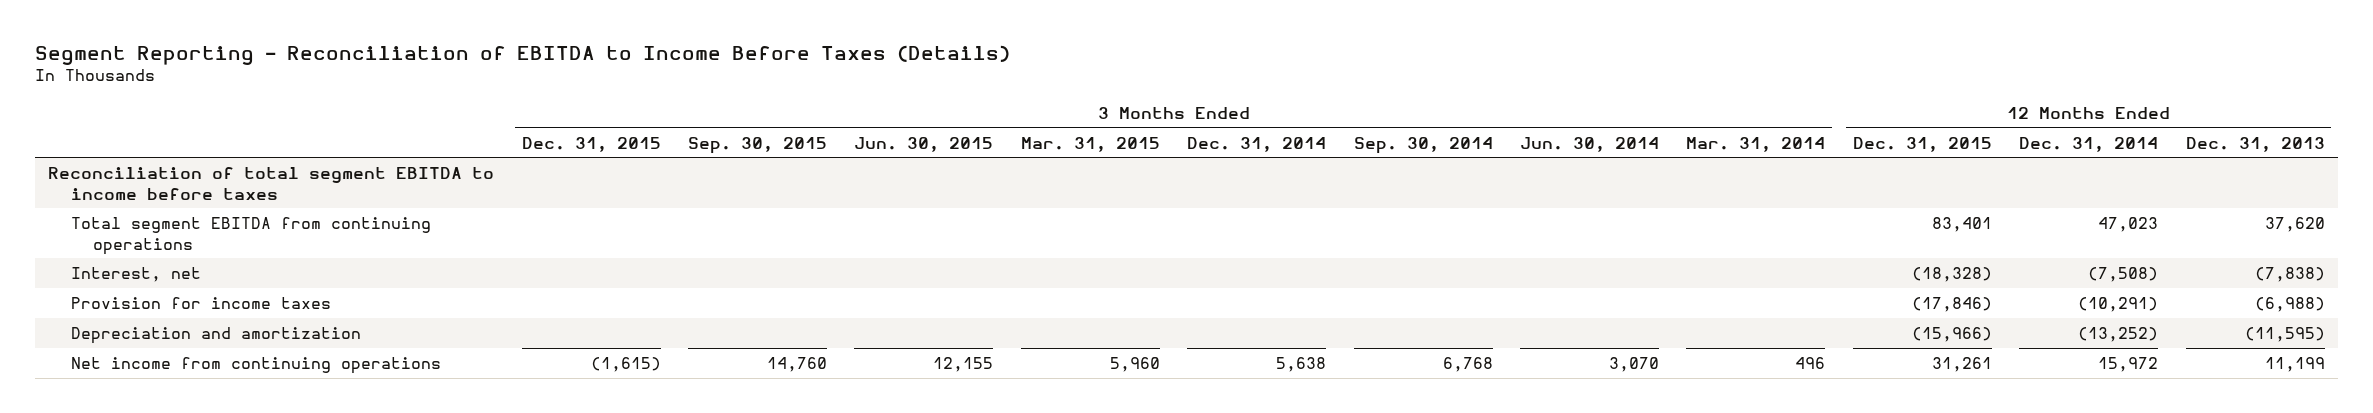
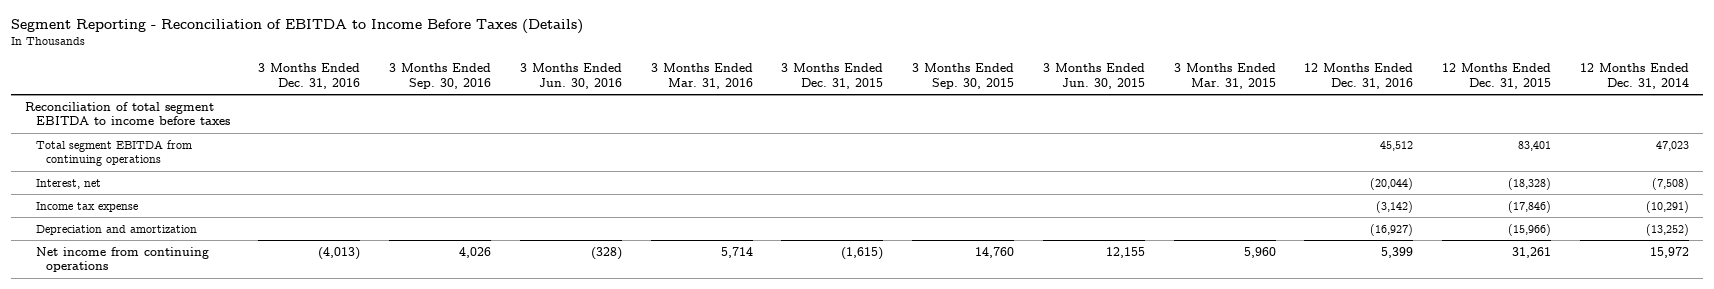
- | 3 Months Ended Dec. 31, 2015 | 3 Months Ended Sep. 30, 2015 | 3 Months Ended Jun. 30, 2015 | 3 Months Ended Mar. 31, 2015 | 3 Months Ended Dec. 31, 2014 | 3 Months Ended Sep. 30, 2014 | 3 Months Ended Jun. 30, 2014 | 3 Months Ended Mar. 31, 2014 | 12 Months Ended Dec. 31, 2015 | 12 Months Ended Dec. 31, 2014 | 12 Months Ended Dec. 31, 2013
+ | 3 Months Ended Dec. 31, 2016 | 3 Months Ended Sep. 30, 2016 | 3 Months Ended Jun. 30, 2016 | 3 Months Ended Mar. 31, 2016 | 3 Months Ended Dec. 31, 2015 | 3 Months Ended Sep. 30, 2015 | 3 Months Ended Jun. 30, 2015 | 3 Months Ended Mar. 31, 2015 | 12 Months Ended Dec. 31, 2016 | 12 Months Ended Dec. 31, 2015 | 12 Months Ended Dec. 31, 2014
- Provision for income taxes | | | | | | | | | (17,846) | (10,291) | (6,988)
+ Income tax expense | | | | | | | | | (3,142) | (17,846) | (10,291)

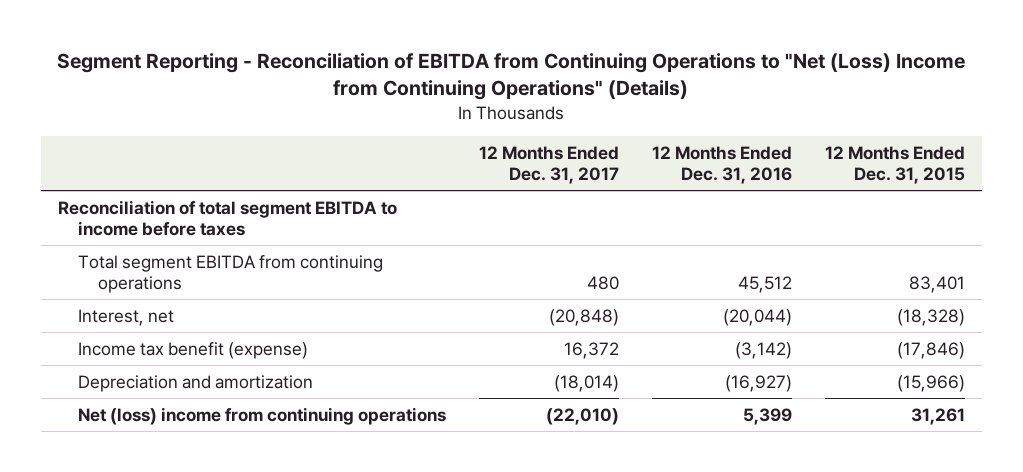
- Segment Reporting - Reconciliation of EBITDA to Income Before Taxes (Details)
+ Segment Reporting - Reconciliation of EBITDA from Continuing Operations to "Net (Loss) Income from Continuing Operations" (Details)
- | 3 Months Ended Dec. 31, 2016 | 3 Months Ended Sep. 30, 2016 | 3 Months Ended Jun. 30, 2016 | 3 Months Ended Mar. 31, 2016 | 3 Months Ended Dec. 31, 2015 | 3 Months Ended Sep. 30, 2015 | 3 Months Ended Jun. 30, 2015 | 3 Months Ended Mar. 31, 2015 | 12 Months Ended Dec. 31, 2016 | 12 Months Ended Dec. 31, 2015 | 12 Months Ended Dec. 31, 2014
+ | 12 Months Ended Dec. 31, 2017 | 12 Months Ended Dec. 31, 2016 | 12 Months Ended Dec. 31, 2015
- Income tax expense | | | | | | | | | (3,142) | (17,846) | (10,291)
+ Income tax benefit (expense) | 16,372 | (3,142) | (17,846)
- Net income from continuing operations | (4,013) | 4,026 | (328) | 5,714 | (1,615) | 14,760 | 12,155 | 5,960 | 5,399 | 31,261 | 15,972
+ Net (loss) income from continuing operations | (22,010) | 5,399 | 31,261

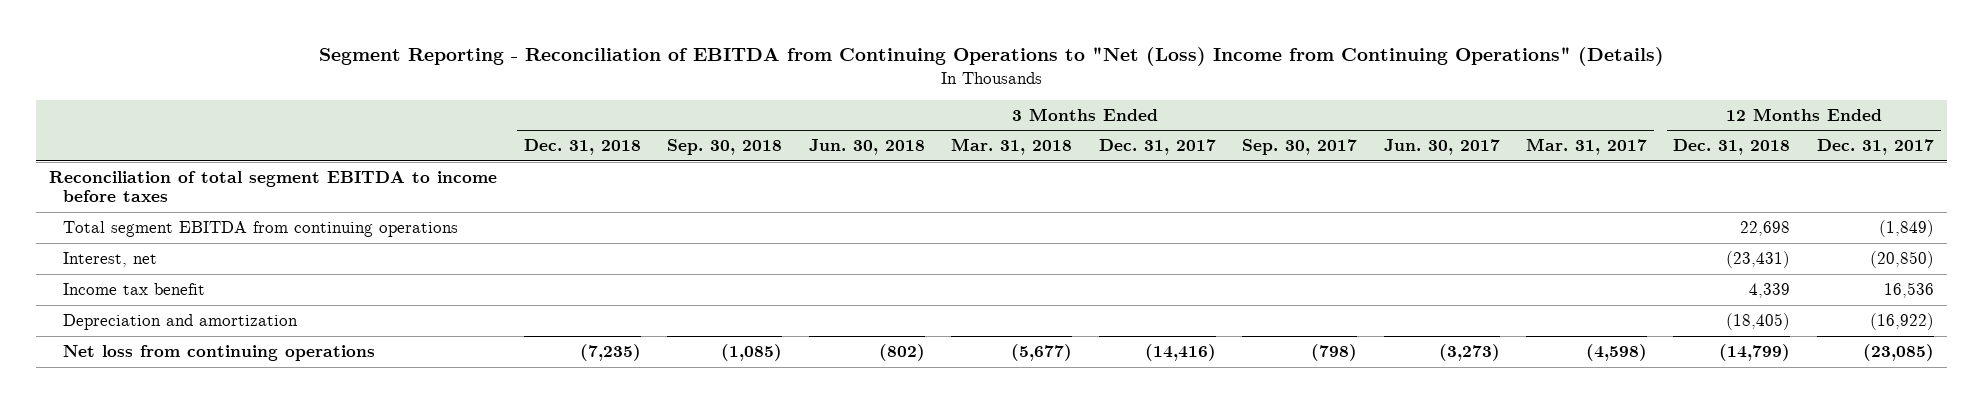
- | 12 Months Ended Dec. 31, 2017 | 12 Months Ended Dec. 31, 2016 | 12 Months Ended Dec. 31, 2015
+ | 3 Months Ended Dec. 31, 2018 | 3 Months Ended Sep. 30, 2018 | 3 Months Ended Jun. 30, 2018 | 3 Months Ended Mar. 31, 2018 | 3 Months Ended Dec. 31, 2017 | 3 Months Ended Sep. 30, 2017 | 3 Months Ended Jun. 30, 2017 | 3 Months Ended Mar. 31, 2017 | 12 Months Ended Dec. 31, 2018 | 12 Months Ended Dec. 31, 2017
- Total segment EBITDA from continuing operations | 480 | 45,512 | 83,401
- Interest, net | (20,848) | (20,044) | (18,328)
- Income tax benefit (expense) | 16,372 | (3,142) | (17,846)
- Depreciation and amortization | (18,014) | (16,927) | (15,966)
- Net (loss) income from continuing operations | (22,010) | 5,399 | 31,261
+ Total segment EBITDA from continuing operations | | | | | | | | | 22,698 | (1,849)
+ Interest, net | | | | | | | | | (23,431) | (20,850)
+ Income tax benefit | | | | | | | | | 4,339 | 16,536
+ Depreciation and amortization | | | | | | | | | (18,405) | (16,922)
+ Net loss from continuing operations | (7,235) | (1,085) | (802) | (5,677) | (14,416) | (798) | (3,273) | (4,598) | (14,799) | (23,085)

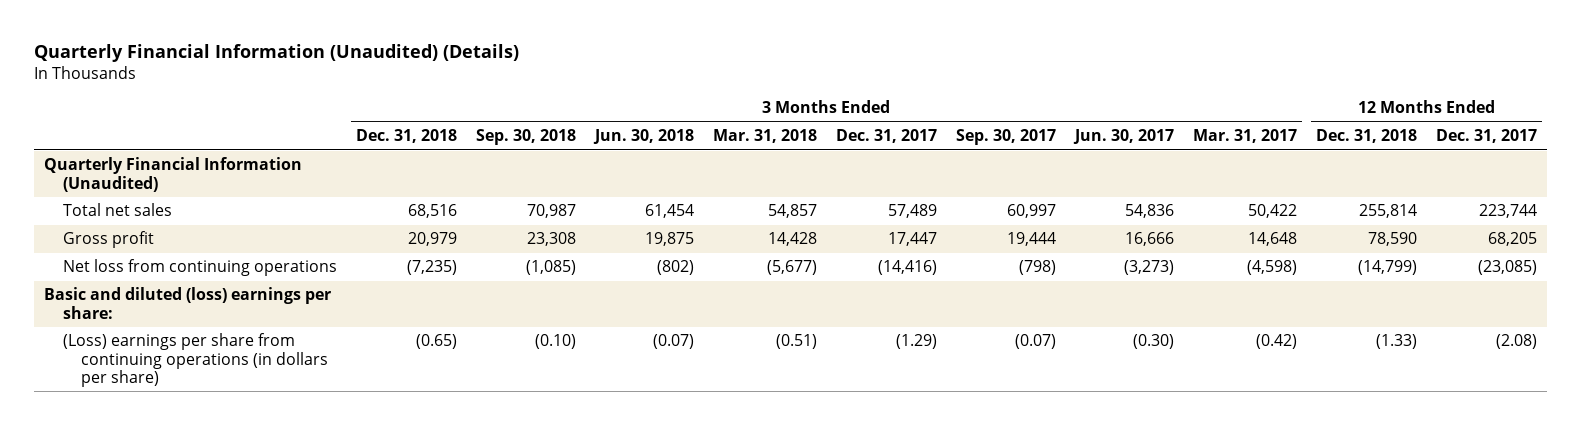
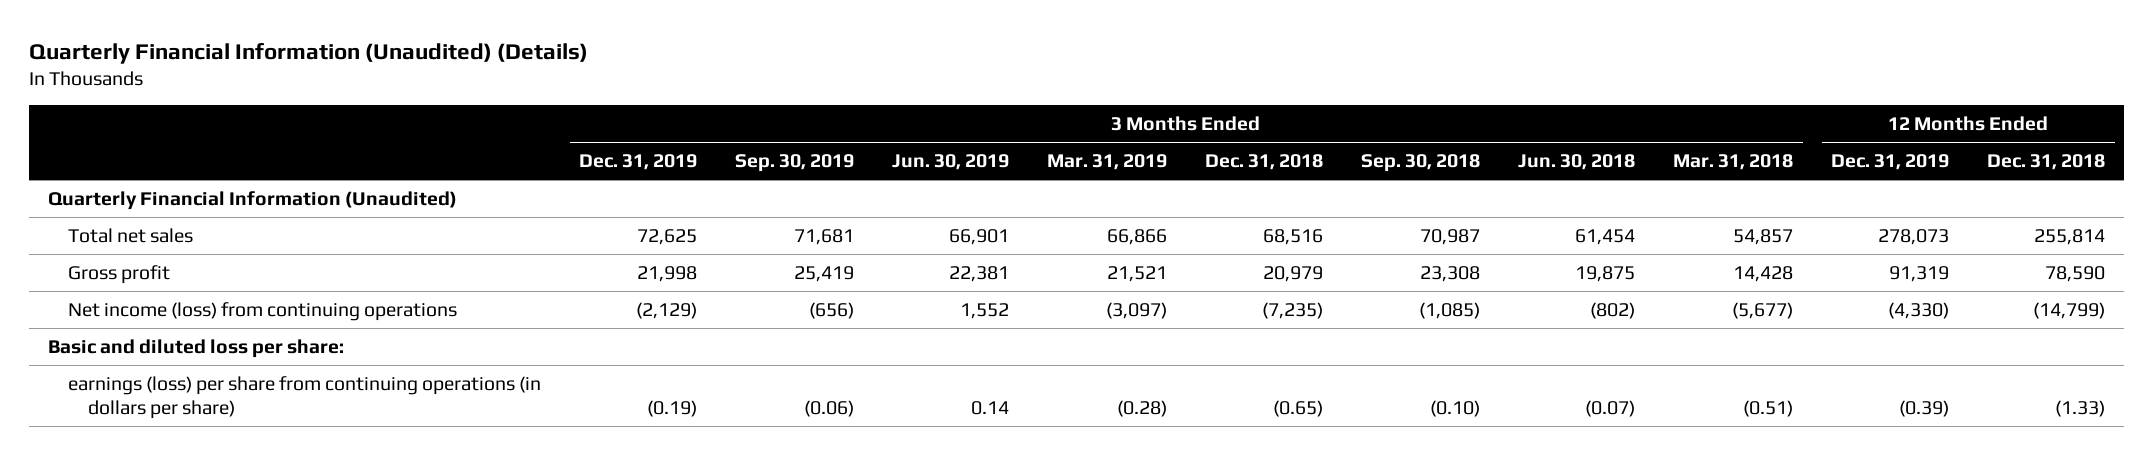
- | 3 Months Ended Dec. 31, 2018 | 3 Months Ended Sep. 30, 2018 | 3 Months Ended Jun. 30, 2018 | 3 Months Ended Mar. 31, 2018 | 3 Months Ended Dec. 31, 2017 | 3 Months Ended Sep. 30, 2017 | 3 Months Ended Jun. 30, 2017 | 3 Months Ended Mar. 31, 2017 | 12 Months Ended Dec. 31, 2018 | 12 Months Ended Dec. 31, 2017
+ | 3 Months Ended Dec. 31, 2019 | 3 Months Ended Sep. 30, 2019 | 3 Months Ended Jun. 30, 2019 | 3 Months Ended Mar. 31, 2019 | 3 Months Ended Dec. 31, 2018 | 3 Months Ended Sep. 30, 2018 | 3 Months Ended Jun. 30, 2018 | 3 Months Ended Mar. 31, 2018 | 12 Months Ended Dec. 31, 2019 | 12 Months Ended Dec. 31, 2018
- Net loss from continuing operations | (7,235) | (1,085) | (802) | (5,677) | (14,416) | (798) | (3,273) | (4,598) | (14,799) | (23,085)
- Basic and diluted (loss) earnings per share:
- (Loss) earnings per share from continuing operations (in dollars per share) | (0.65) | (0.10) | (0.07) | (0.51) | (1.29) | (0.07) | (0.30) | (0.42) | (1.33) | (2.08)
+ Net income (loss) from continuing operations | (2,129) | (656) | 1,552 | (3,097) | (7,235) | (1,085) | (802) | (5,677) | (4,330) | (14,799)
+ Basic and diluted loss per share:
+ earnings (loss) per share from continuing operations (in dollars per share) | (0.19) | (0.06) | 0.14 | (0.28) | (0.65) | (0.10) | (0.07) | (0.51) | (0.39) | (1.33)

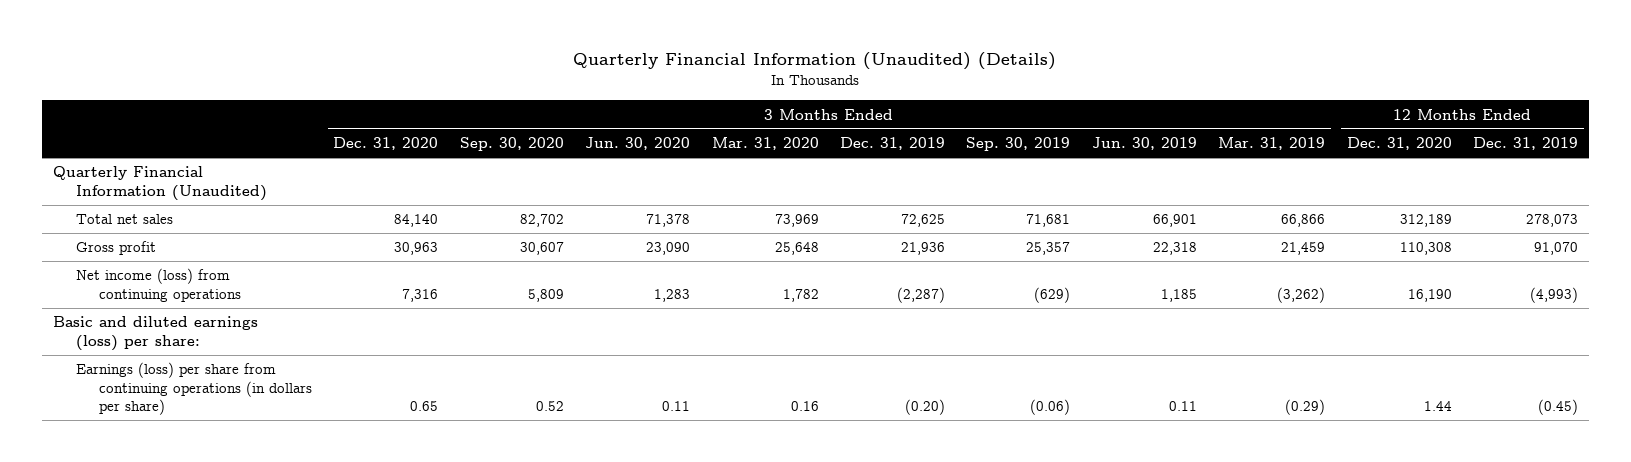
- | 3 Months Ended Dec. 31, 2019 | 3 Months Ended Sep. 30, 2019 | 3 Months Ended Jun. 30, 2019 | 3 Months Ended Mar. 31, 2019 | 3 Months Ended Dec. 31, 2018 | 3 Months Ended Sep. 30, 2018 | 3 Months Ended Jun. 30, 2018 | 3 Months Ended Mar. 31, 2018 | 12 Months Ended Dec. 31, 2019 | 12 Months Ended Dec. 31, 2018
+ | 3 Months Ended Dec. 31, 2020 | 3 Months Ended Sep. 30, 2020 | 3 Months Ended Jun. 30, 2020 | 3 Months Ended Mar. 31, 2020 | 3 Months Ended Dec. 31, 2019 | 3 Months Ended Sep. 30, 2019 | 3 Months Ended Jun. 30, 2019 | 3 Months Ended Mar. 31, 2019 | 12 Months Ended Dec. 31, 2020 | 12 Months Ended Dec. 31, 2019
- Gross profit | 21,998 | 25,419 | 22,381 | 21,521 | 20,979 | 23,308 | 19,875 | 14,428 | 91,319 | 78,590
- Net income (loss) from continuing operations | (2,129) | (656) | 1,552 | (3,097) | (7,235) | (1,085) | (802) | (5,677) | (4,330) | (14,799)
- Basic and diluted loss per share:
- earnings (loss) per share from continuing operations (in dollars per share) | (0.19) | (0.06) | 0.14 | (0.28) | (0.65) | (0.10) | (0.07) | (0.51) | (0.39) | (1.33)
+ Gross profit | 30,963 | 30,607 | 23,090 | 25,648 | 21,936 | 25,357 | 22,318 | 21,459 | 110,308 | 91,070
+ Net income (loss) from continuing operations | 7,316 | 5,809 | 1,283 | 1,782 | (2,287) | (629) | 1,185 | (3,262) | 16,190 | (4,993)
+ Basic and diluted earnings (loss) per share:
+ Earnings (loss) per share from continuing operations (in dollars per share) | 0.65 | 0.52 | 0.11 | 0.16 | (0.20) | (0.06) | 0.11 | (0.29) | 1.44 | (0.45)

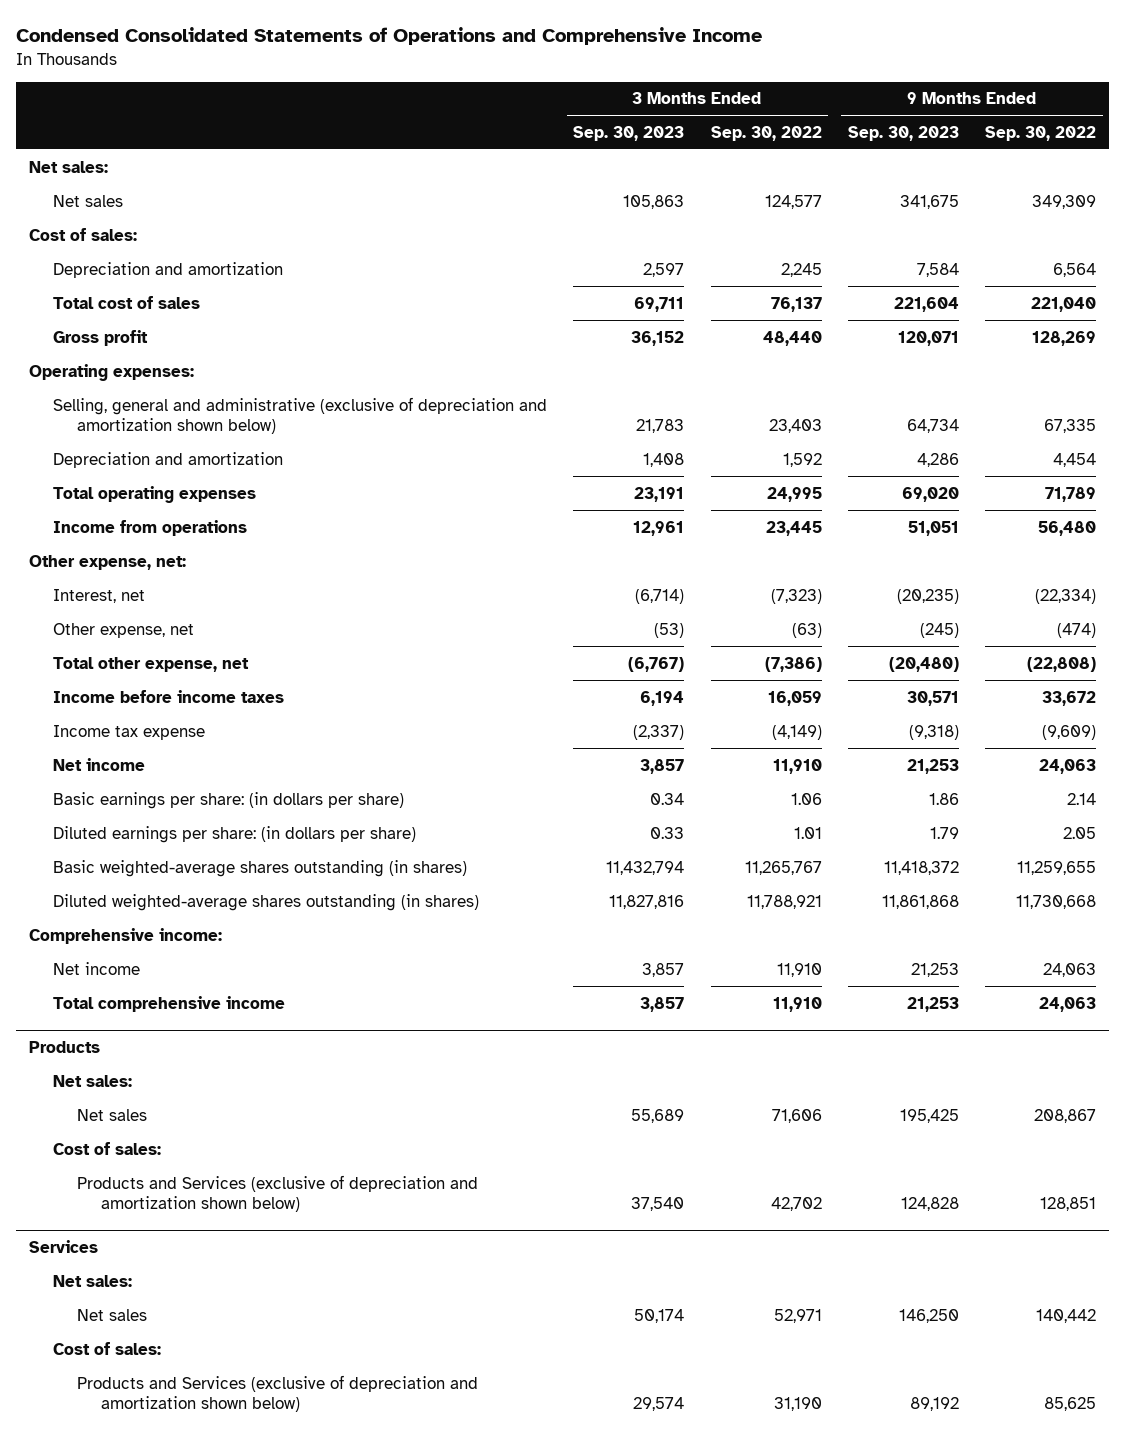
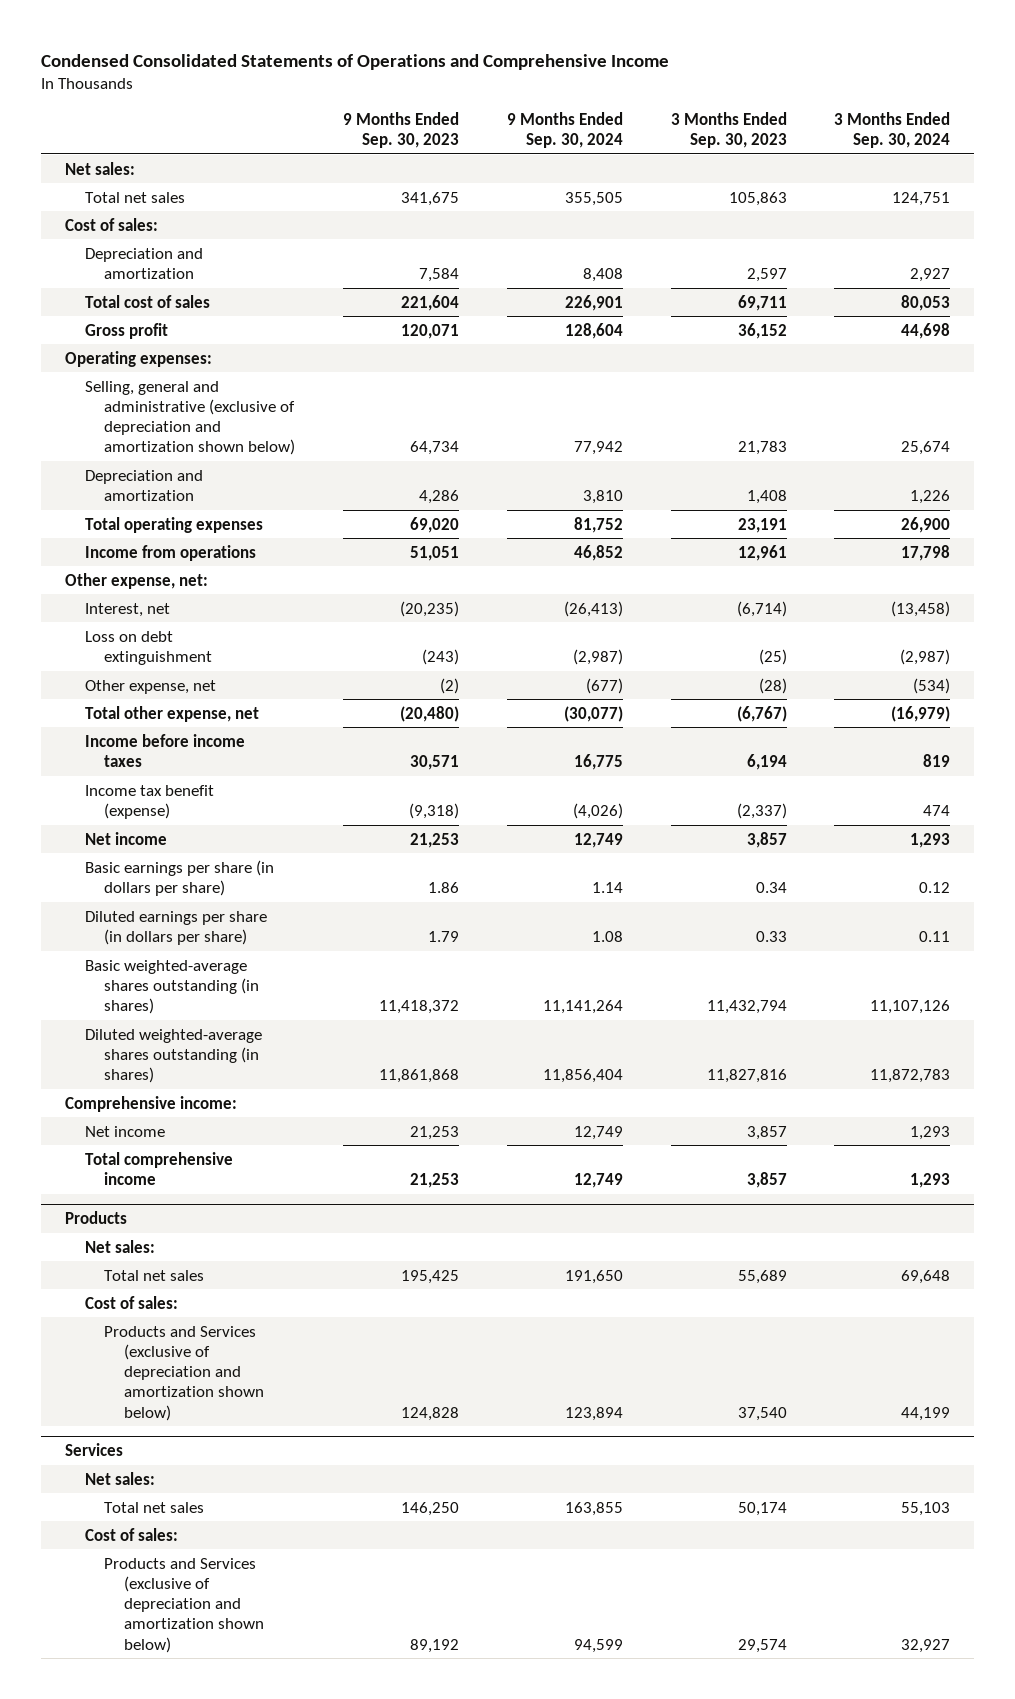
- | 3 Months Ended Sep. 30, 2023 | 3 Months Ended Sep. 30, 2022 | 9 Months Ended Sep. 30, 2023 | 9 Months Ended Sep. 30, 2022
+ | 9 Months Ended Sep. 30, 2023 | 9 Months Ended Sep. 30, 2024 | 3 Months Ended Sep. 30, 2023 | 3 Months Ended Sep. 30, 2024
- Net sales | 105,863 | 124,577 | 341,675 | 349,309
+ Total net sales | 341,675 | 355,505 | 105,863 | 124,751
- Other expense, net | (53) | (63) | (245) | (474)
+ Loss on debt extinguishment | (243) | (2,987) | (25) | (2,987)
+ Other expense, net | (2) | (677) | (28) | (534)
- Income tax expense | (2,337) | (4,149) | (9,318) | (9,609)
+ Income tax benefit (expense) | (9,318) | (4,026) | (2,337) | 474
- Basic earnings per share: (in dollars per share) | 0.34 | 1.06 | 1.86 | 2.14
- Diluted earnings per share: (in dollars per share) | 0.33 | 1.01 | 1.79 | 2.05
+ Basic earnings per share (in dollars per share) | 1.86 | 1.14 | 0.34 | 0.12
+ Diluted earnings per share (in dollars per share) | 1.79 | 1.08 | 0.33 | 0.11
@ Products
- Net sales | 55,689 | 71,606 | 195,425 | 208,867
+ Total net sales | 195,425 | 191,650 | 55,689 | 69,648
@ Services
- Net sales | 50,174 | 52,971 | 146,250 | 140,442
+ Total net sales | 146,250 | 163,855 | 50,174 | 55,103

